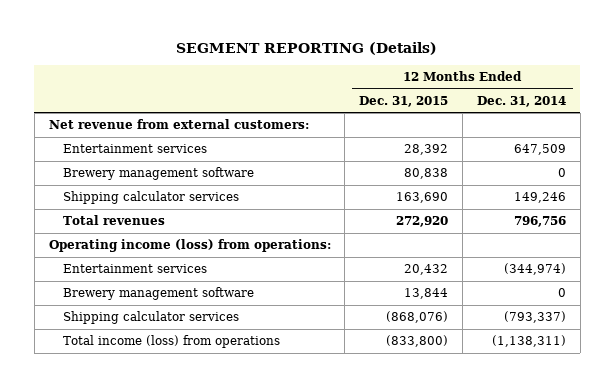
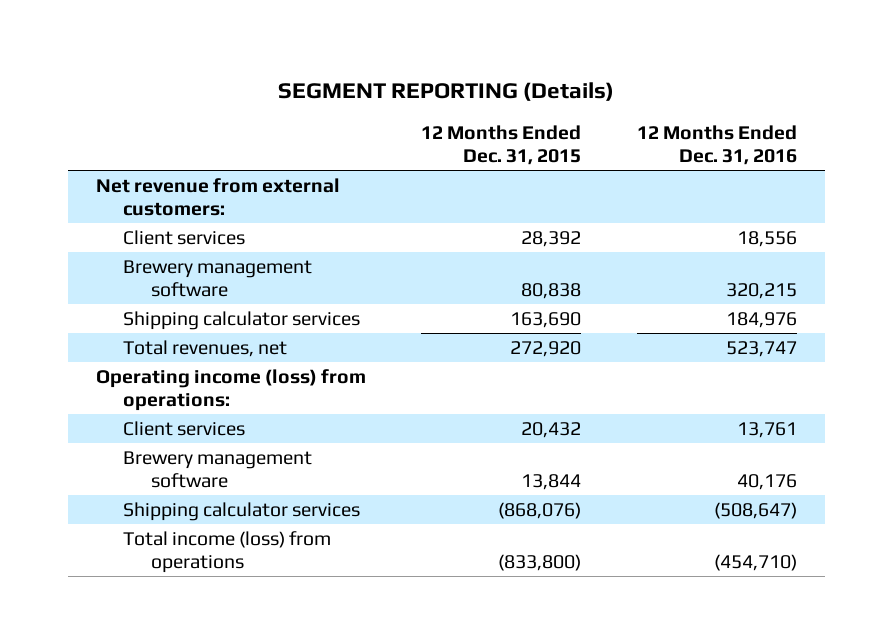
- | 12 Months Ended Dec. 31, 2015 | 12 Months Ended Dec. 31, 2014
+ | 12 Months Ended Dec. 31, 2015 | 12 Months Ended Dec. 31, 2016
- Entertainment services | 28,392 | 647,509
+ Client services | 28,392 | 18,556
- Total revenues | 272,920 | 796,756
+ Total revenues, net | 272,920 | 523,747
- Entertainment services | 20,432 | (344,974)
+ Client services | 20,432 | 13,761

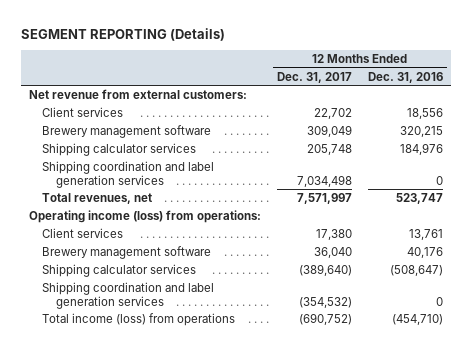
- | 12 Months Ended Dec. 31, 2015 | 12 Months Ended Dec. 31, 2016
+ | 12 Months Ended Dec. 31, 2017 | 12 Months Ended Dec. 31, 2016
+ Shipping coordination and label generation services | 7,034,498 | 0
+ Shipping coordination and label generation services | (354,532) | 0

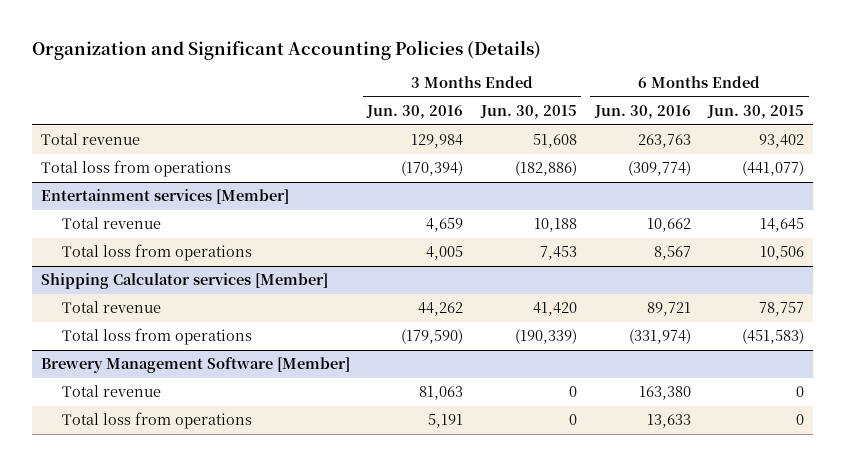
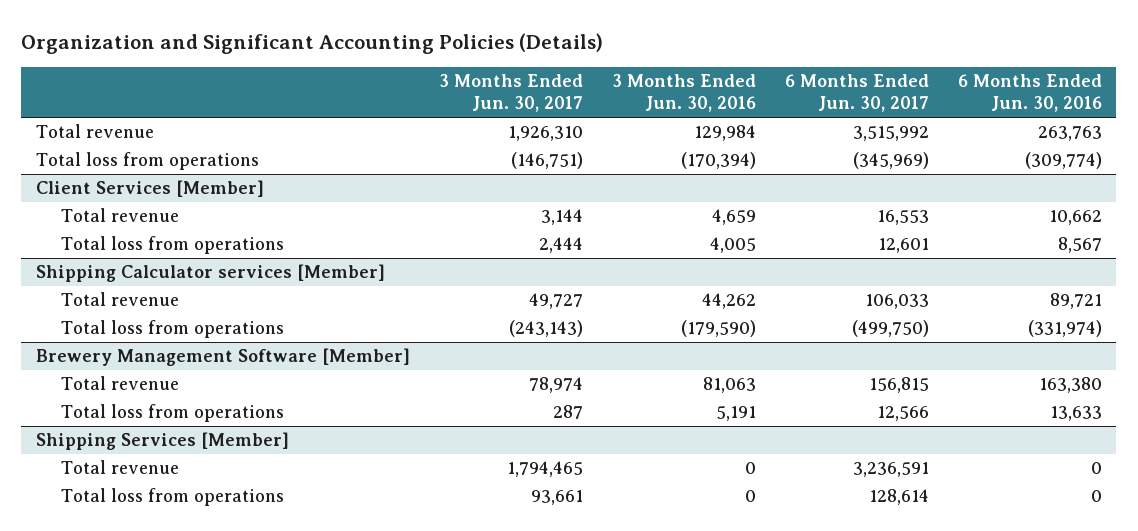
- | 3 Months Ended Jun. 30, 2016 | 3 Months Ended Jun. 30, 2015 | 6 Months Ended Jun. 30, 2016 | 6 Months Ended Jun. 30, 2015
+ | 3 Months Ended Jun. 30, 2017 | 3 Months Ended Jun. 30, 2016 | 6 Months Ended Jun. 30, 2017 | 6 Months Ended Jun. 30, 2016
- Entertainment services [Member]
+ Client Services [Member]
+ Shipping Services [Member]
+ Total revenue | 1,794,465 | 0 | 3,236,591 | 0
+ Total loss from operations | 93,661 | 0 | 128,614 | 0

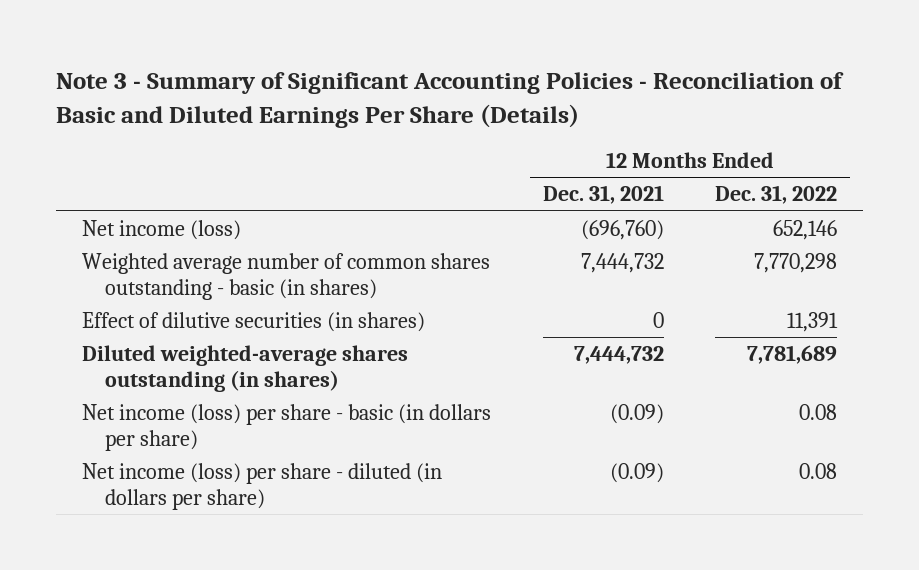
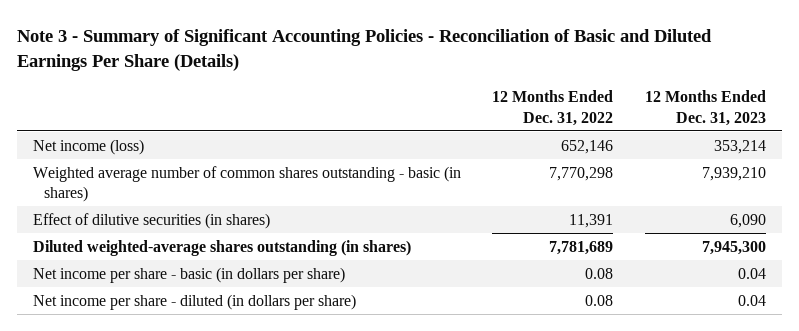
- | 12 Months Ended Dec. 31, 2021 | 12 Months Ended Dec. 31, 2022
+ | 12 Months Ended Dec. 31, 2022 | 12 Months Ended Dec. 31, 2023
- Net income (loss) per share - basic (in dollars per share) | (0.09) | 0.08
- Net income (loss) per share - diluted (in dollars per share) | (0.09) | 0.08
+ Net income per share - basic (in dollars per share) | 0.08 | 0.04
+ Net income per share - diluted (in dollars per share) | 0.08 | 0.04

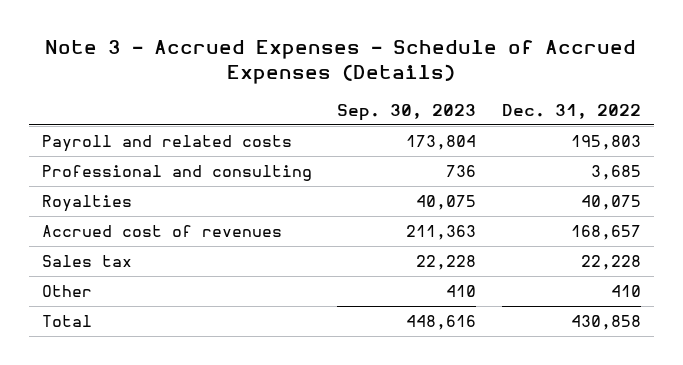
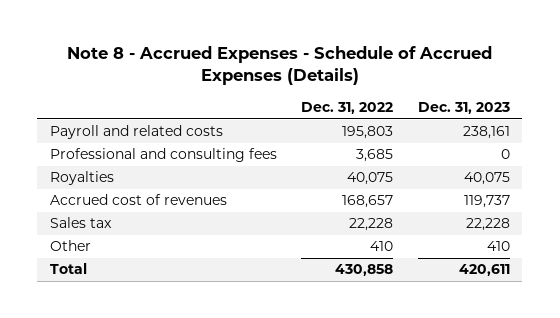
- Note 3 - Accrued Expenses - Schedule of Accrued Expenses (Details)
+ Note 8 - Accrued Expenses - Schedule of Accrued Expenses (Details)
- | Sep. 30, 2023 | Dec. 31, 2022
+ | Dec. 31, 2022 | Dec. 31, 2023
- Professional and consulting | 736 | 3,685
+ Professional and consulting fees | 3,685 | 0

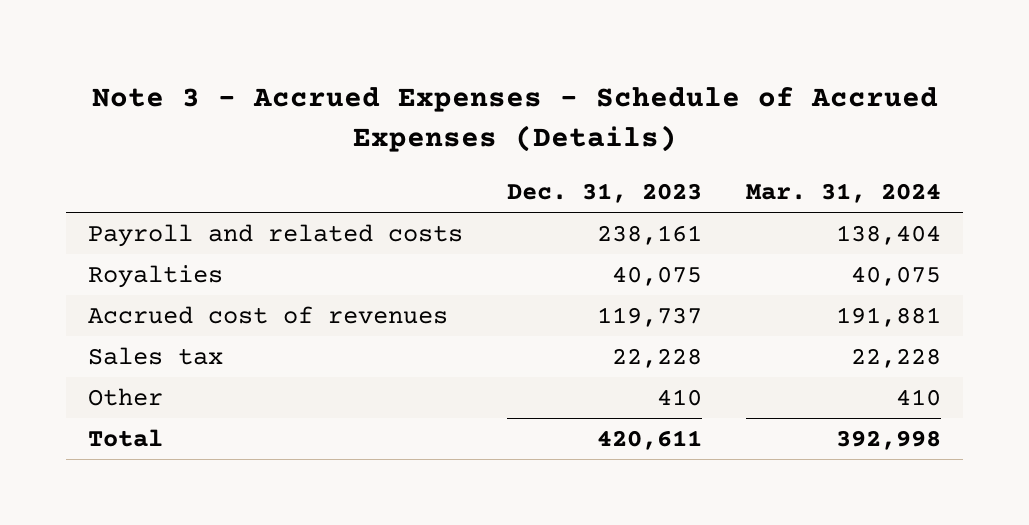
- Note 8 - Accrued Expenses - Schedule of Accrued Expenses (Details)
+ Note 3 - Accrued Expenses - Schedule of Accrued Expenses (Details)
- | Dec. 31, 2022 | Dec. 31, 2023
+ | Dec. 31, 2023 | Mar. 31, 2024
- Professional and consulting fees | 3,685 | 0

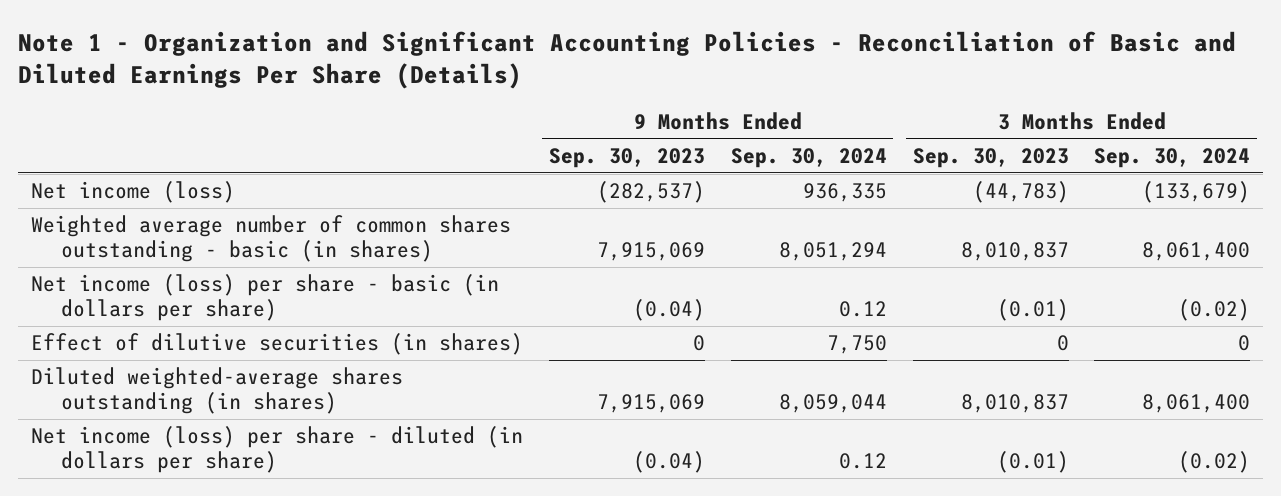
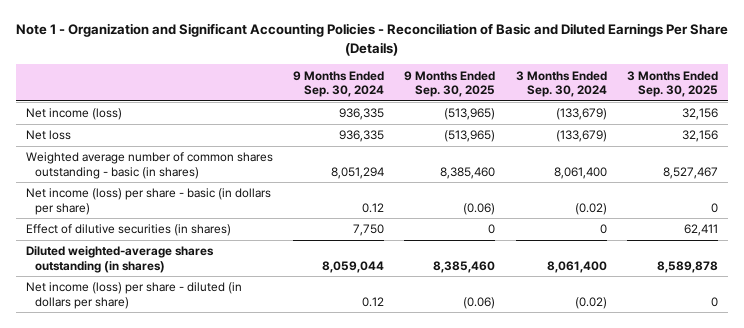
- | 9 Months Ended Sep. 30, 2023 | 9 Months Ended Sep. 30, 2024 | 3 Months Ended Sep. 30, 2023 | 3 Months Ended Sep. 30, 2024
+ | 9 Months Ended Sep. 30, 2024 | 9 Months Ended Sep. 30, 2025 | 3 Months Ended Sep. 30, 2024 | 3 Months Ended Sep. 30, 2025
+ Net loss | 936,335 | (513,965) | (133,679) | 32,156

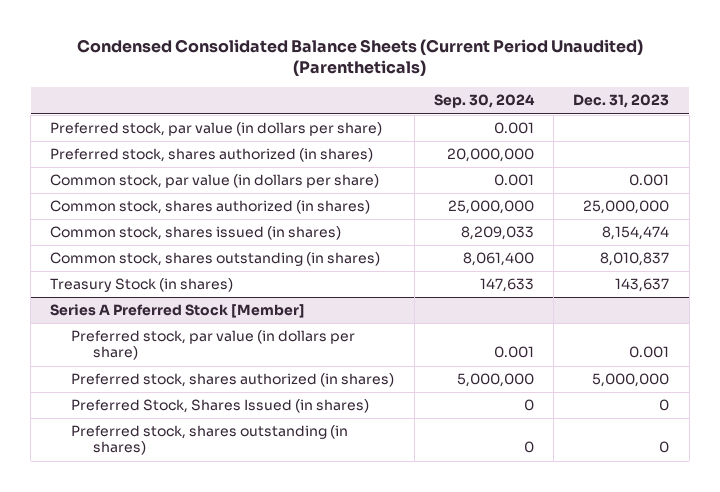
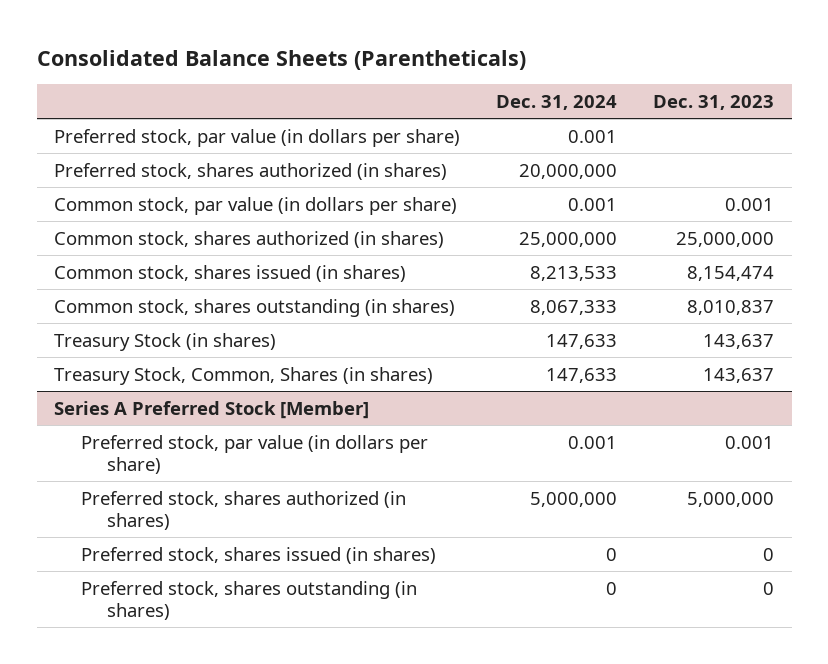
- Condensed Consolidated Balance Sheets (Current Period Unaudited) (Parentheticals)
+ Consolidated Balance Sheets (Parentheticals)
- | Sep. 30, 2024 | Dec. 31, 2023
+ | Dec. 31, 2024 | Dec. 31, 2023
+ Treasury Stock, Common, Shares (in shares) | 147,633 | 143,637
@ Series A Preferred Stock [Member]
- Preferred Stock, Shares Issued (in shares) | 0 | 0
+ Preferred stock, shares issued (in shares) | 0 | 0

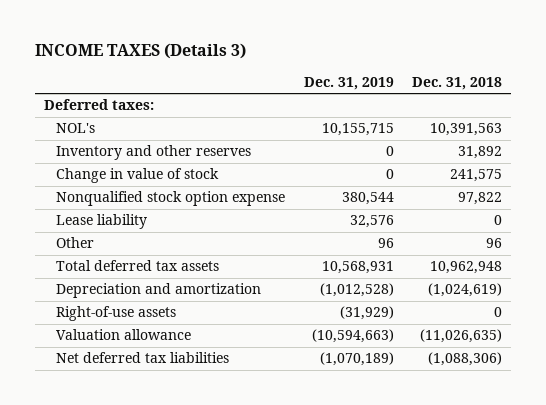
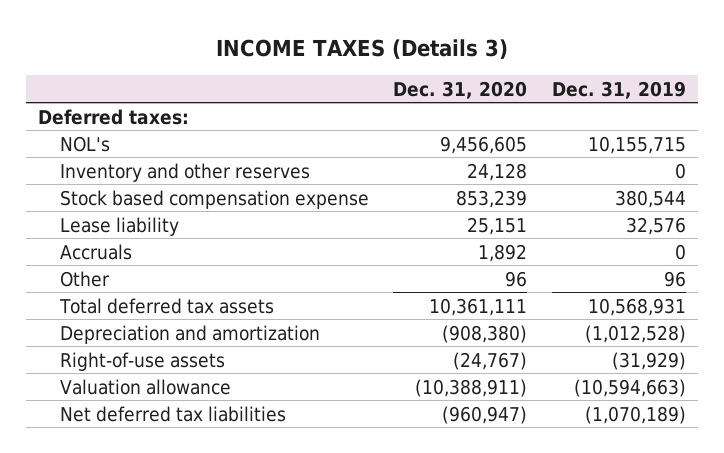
- | Dec. 31, 2019 | Dec. 31, 2018
+ | Dec. 31, 2020 | Dec. 31, 2019
- Change in value of stock | 0 | 241,575
- Nonqualified stock option expense | 380,544 | 97,822
+ Stock based compensation expense | 853,239 | 380,544
+ Accruals | 1,892 | 0

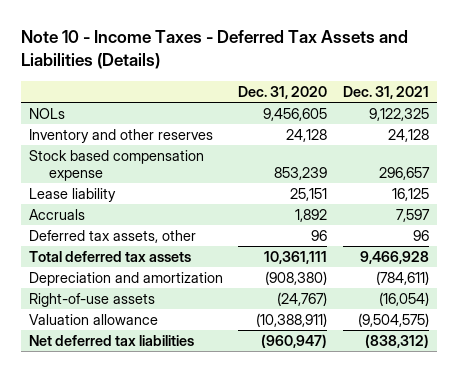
- INCOME TAXES (Details 3)
+ Note 10 - Income Taxes - Deferred Tax Assets and Liabilities (Details)
- | Dec. 31, 2020 | Dec. 31, 2019
+ | Dec. 31, 2020 | Dec. 31, 2021
- Deferred taxes:
- NOL's | 9,456,605 | 10,155,715
+ NOLs | 9,456,605 | 9,122,325
- Other | 96 | 96
+ Deferred tax assets, other | 96 | 96

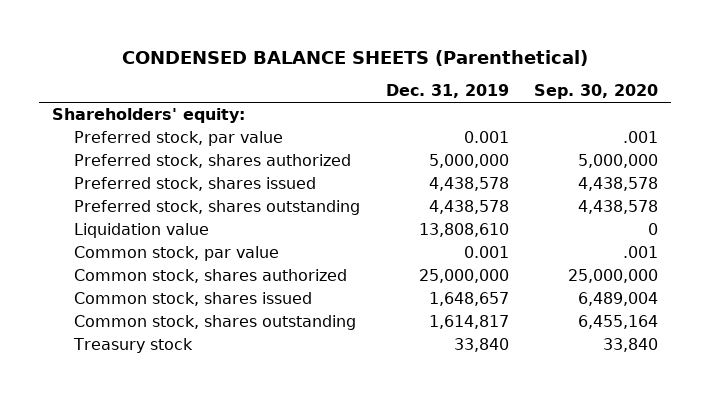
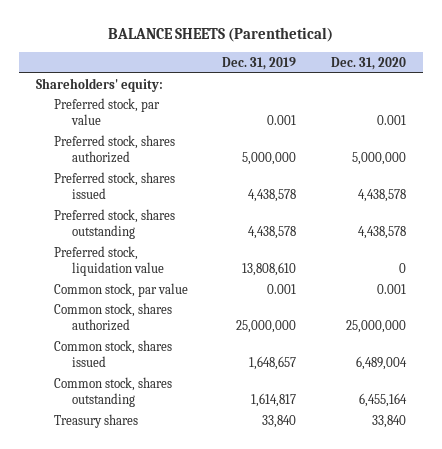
- CONDENSED BALANCE SHEETS (Parenthetical)
+ BALANCE SHEETS (Parenthetical)
- | Dec. 31, 2019 | Sep. 30, 2020
+ | Dec. 31, 2019 | Dec. 31, 2020
- Liquidation value | 13,808,610 | 0
+ Preferred stock, liquidation value | 13,808,610 | 0
- Treasury stock | 33,840 | 33,840
+ Treasury shares | 33,840 | 33,840

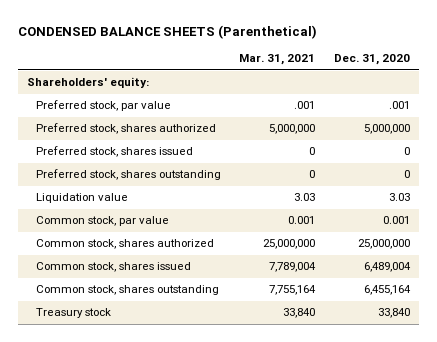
- BALANCE SHEETS (Parenthetical)
+ CONDENSED BALANCE SHEETS (Parenthetical)
- | Dec. 31, 2019 | Dec. 31, 2020
+ | Mar. 31, 2021 | Dec. 31, 2020
- Preferred stock, par value | 0.001 | 0.001
+ Preferred stock, par value | .001 | .001
- Preferred stock, shares issued | 4,438,578 | 4,438,578
- Preferred stock, shares outstanding | 4,438,578 | 4,438,578
- Preferred stock, liquidation value | 13,808,610 | 0
+ Preferred stock, shares issued | 0 | 0
+ Preferred stock, shares outstanding | 0 | 0
+ Liquidation value | 3.03 | 3.03
- Treasury shares | 33,840 | 33,840
+ Treasury stock | 33,840 | 33,840

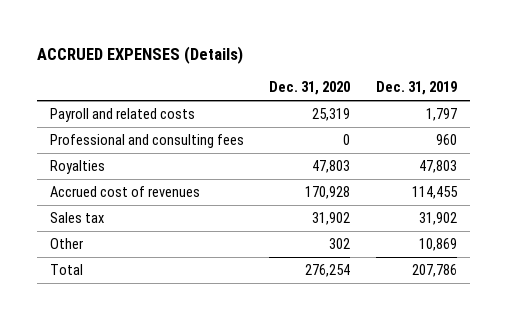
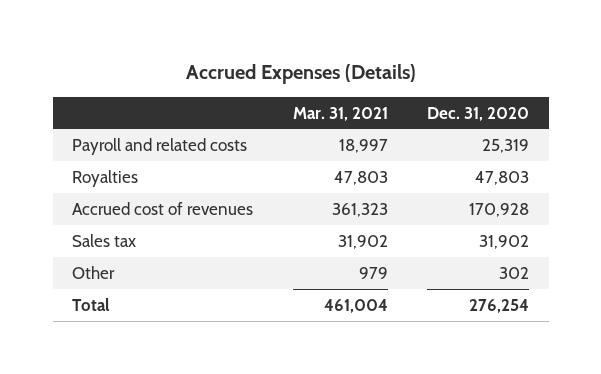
- ACCRUED EXPENSES (Details)
+ Accrued Expenses (Details)
- | Dec. 31, 2020 | Dec. 31, 2019
+ | Mar. 31, 2021 | Dec. 31, 2020
- Professional and consulting fees | 0 | 960

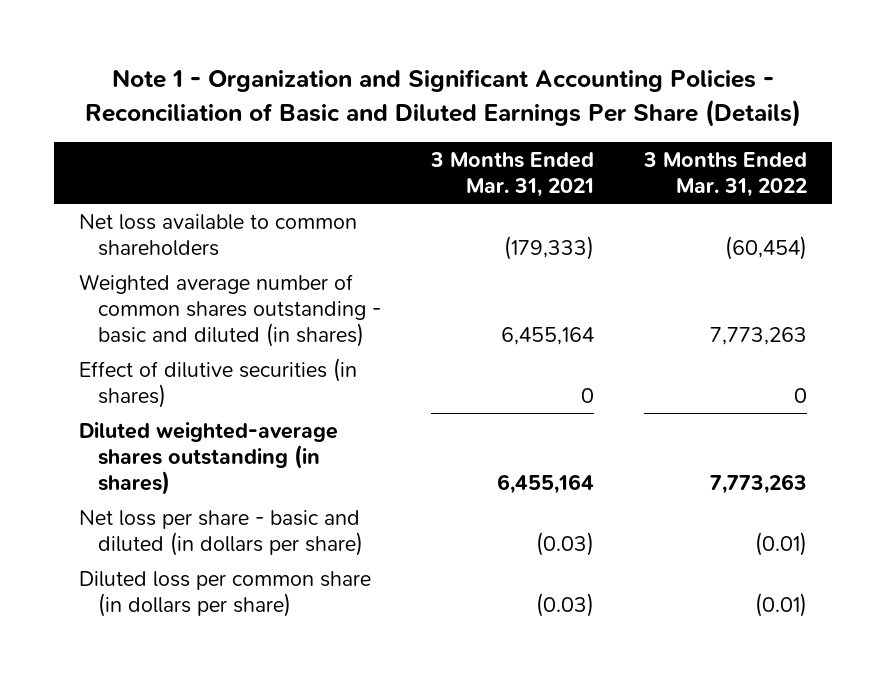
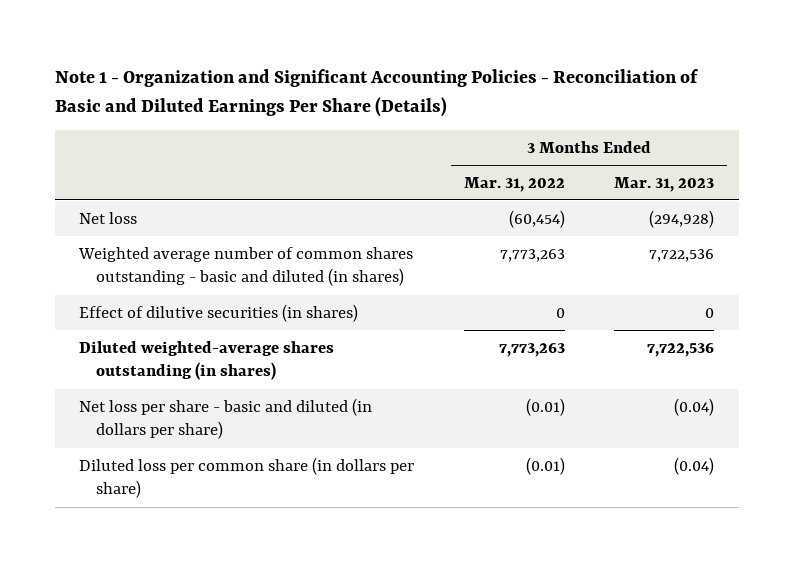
- | 3 Months Ended Mar. 31, 2021 | 3 Months Ended Mar. 31, 2022
+ | 3 Months Ended Mar. 31, 2022 | 3 Months Ended Mar. 31, 2023
- Net loss available to common shareholders | (179,333) | (60,454)
+ Net loss | (60,454) | (294,928)

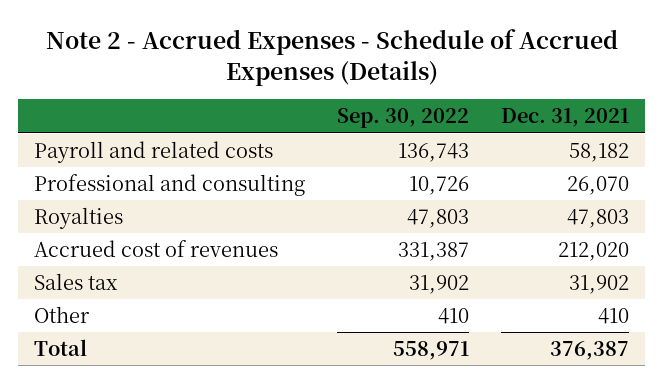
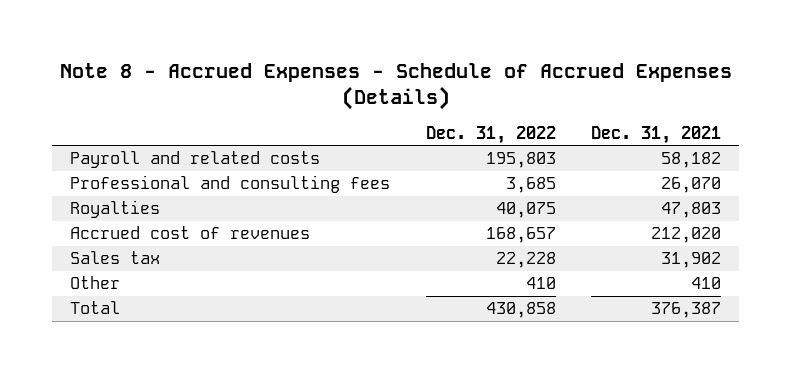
- Note 2 - Accrued Expenses - Schedule of Accrued Expenses (Details)
+ Note 8 - Accrued Expenses - Schedule of Accrued Expenses (Details)
- | Sep. 30, 2022 | Dec. 31, 2021
+ | Dec. 31, 2022 | Dec. 31, 2021
- Professional and consulting | 10,726 | 26,070
+ Professional and consulting fees | 3,685 | 26,070

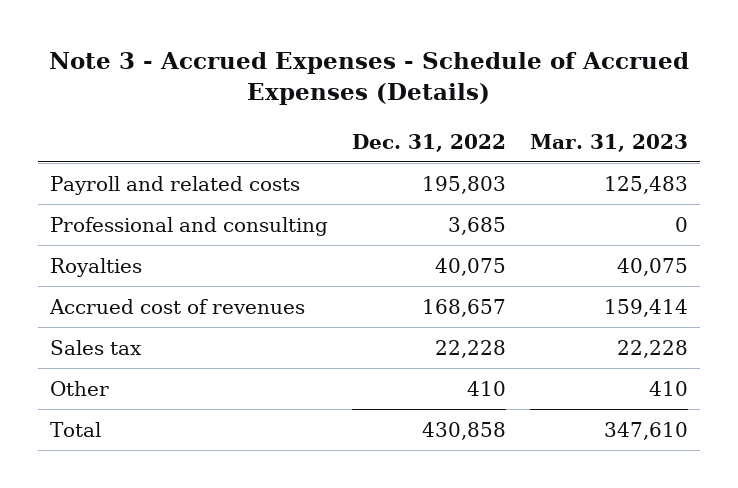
- Note 8 - Accrued Expenses - Schedule of Accrued Expenses (Details)
+ Note 3 - Accrued Expenses - Schedule of Accrued Expenses (Details)
- | Dec. 31, 2022 | Dec. 31, 2021
+ | Dec. 31, 2022 | Mar. 31, 2023
- Professional and consulting fees | 3,685 | 26,070
+ Professional and consulting | 3,685 | 0

